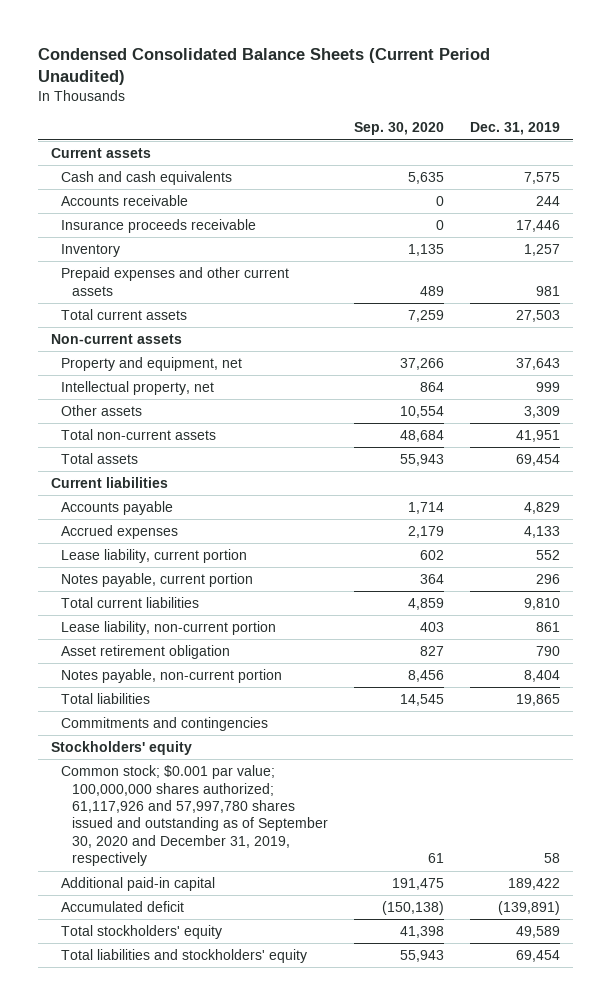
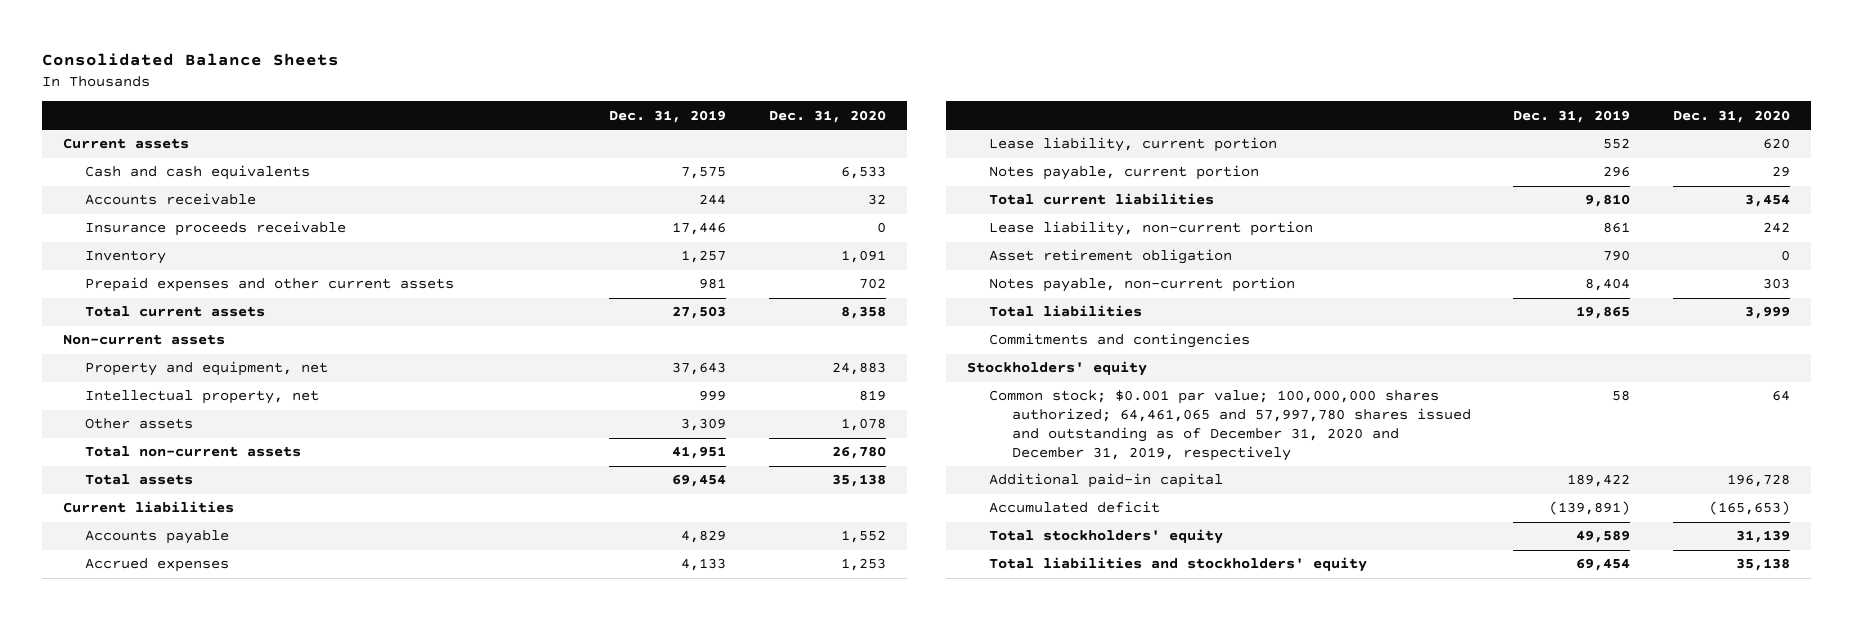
- Condensed Consolidated Balance Sheets (Current Period Unaudited)
+ Consolidated Balance Sheets
- | Sep. 30, 2020 | Dec. 31, 2019
+ | Dec. 31, 2019 | Dec. 31, 2020
- Common stock; $0.001 par value; 100,000,000 shares authorized; 61,117,926 and 57,997,780 shares issued and outstanding as of September 30, 2020 and December 31, 2019, respectively | 61 | 58
+ Common stock; $0.001 par value; 100,000,000 shares authorized; 64,461,065 and 57,997,780 shares issued and outstanding as of December 31, 2020 and December 31, 2019, respectively | 58 | 64

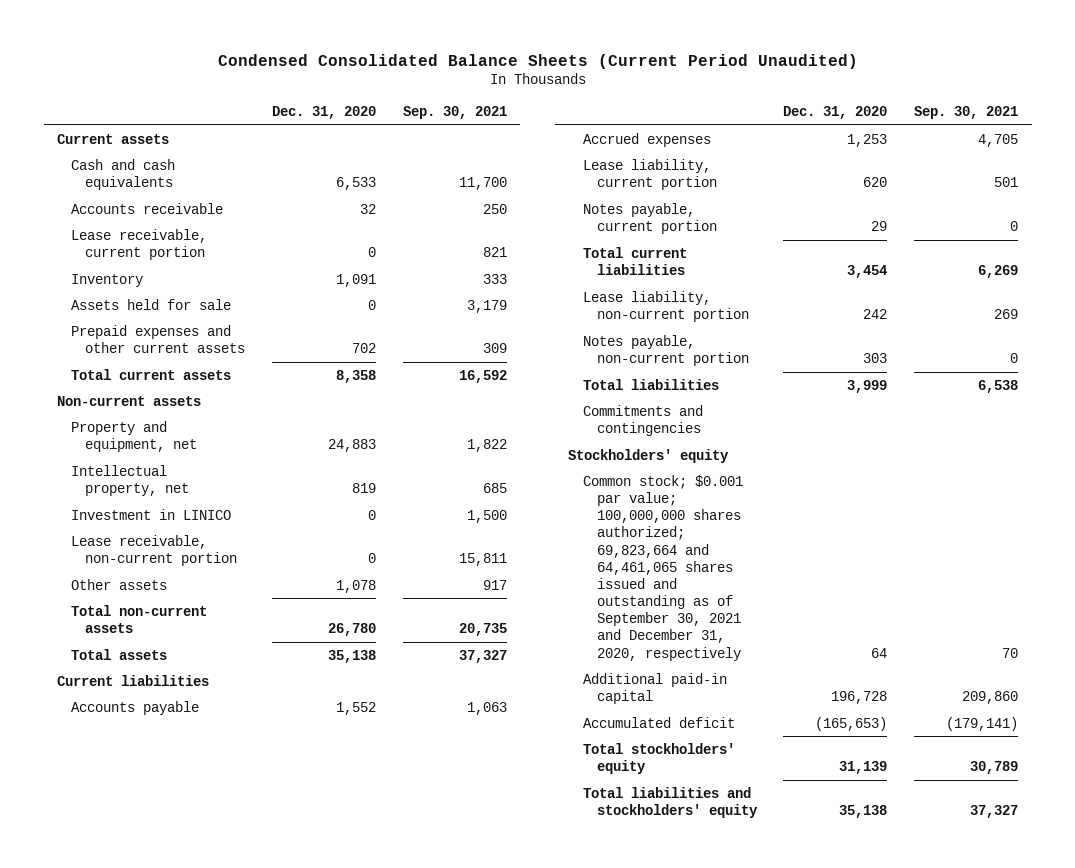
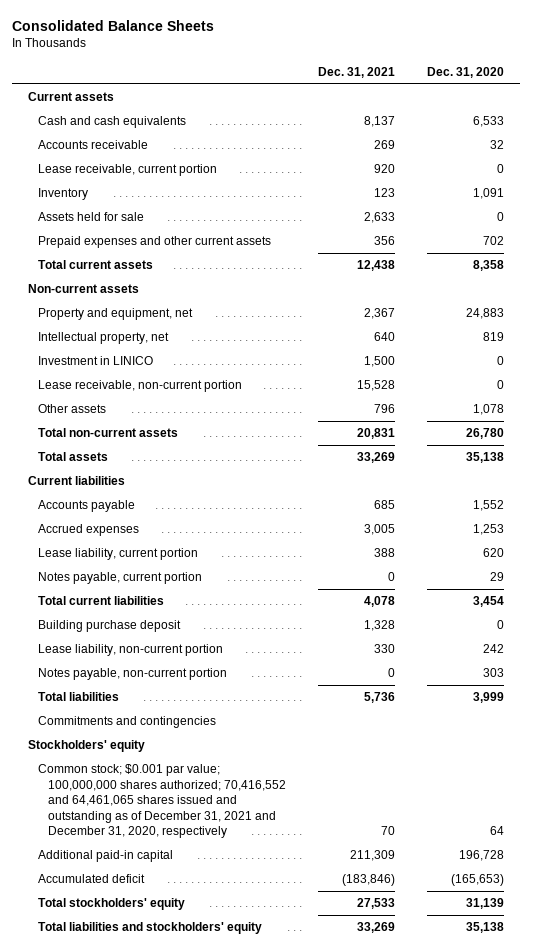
- Condensed Consolidated Balance Sheets (Current Period Unaudited)
+ Consolidated Balance Sheets
- | Dec. 31, 2020 | Sep. 30, 2021
+ | Dec. 31, 2021 | Dec. 31, 2020
+ Building purchase deposit | 1,328 | 0
- Common stock; $0.001 par value; 100,000,000 shares authorized; 69,823,664 and 64,461,065 shares issued and outstanding as of September 30, 2021 and December 31, 2020, respectively | 64 | 70
+ Common stock; $0.001 par value; 100,000,000 shares authorized; 70,416,552 and 64,461,065 shares issued and outstanding as of December 31, 2021 and December 31, 2020, respectively | 70 | 64

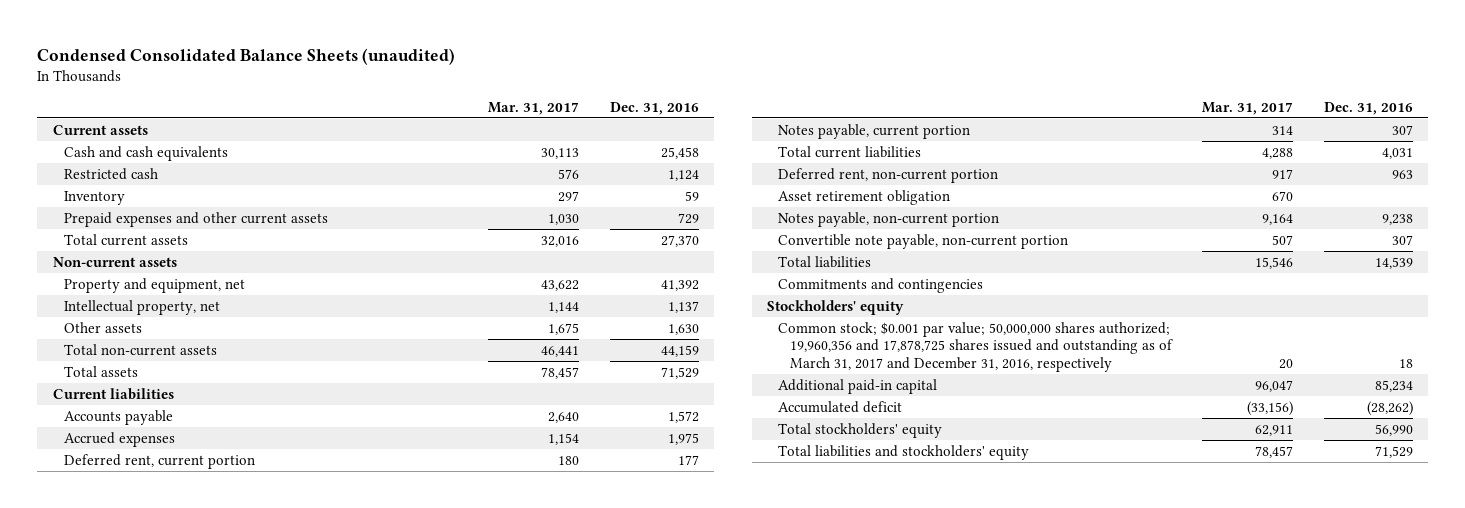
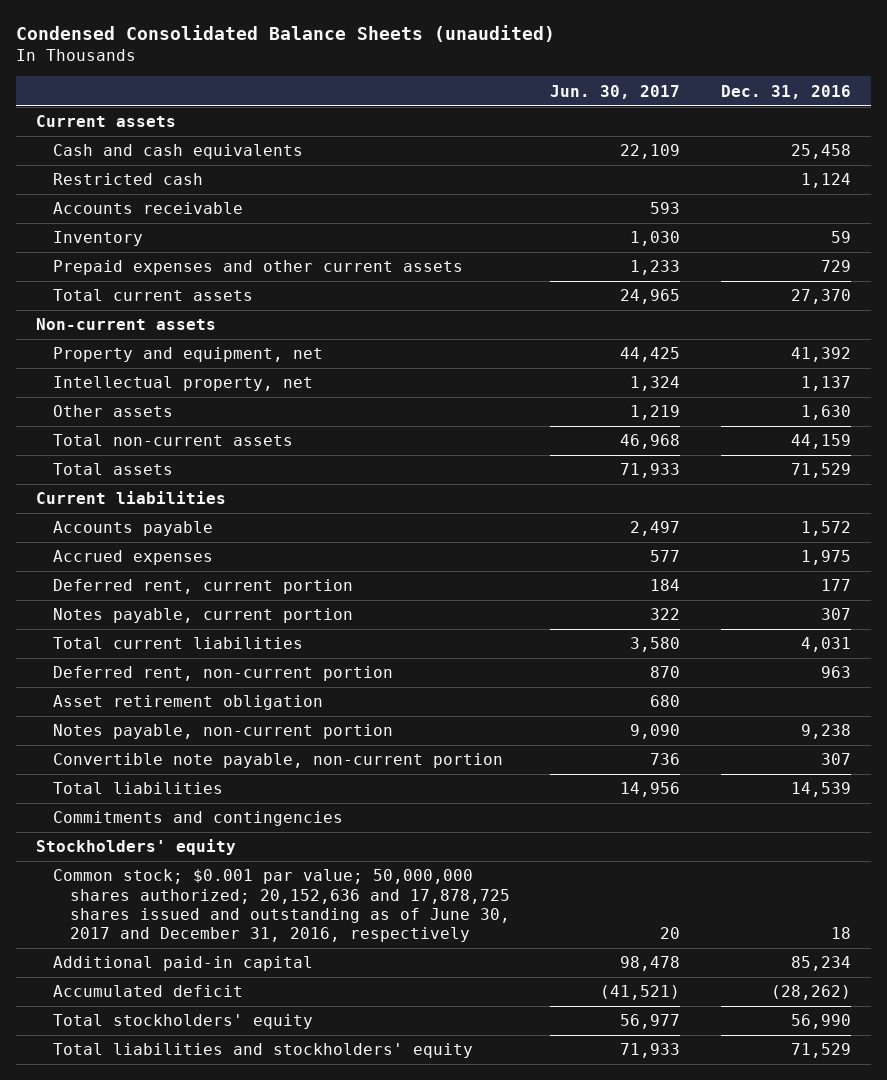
- | Mar. 31, 2017 | Dec. 31, 2016
+ | Jun. 30, 2017 | Dec. 31, 2016
+ Accounts receivable | 593 |
- Common stock; $0.001 par value; 50,000,000 shares authorized; 19,960,356 and 17,878,725 shares issued and outstanding as of March 31, 2017 and December 31, 2016, respectively | 20 | 18
+ Common stock; $0.001 par value; 50,000,000 shares authorized; 20,152,636 and 17,878,725 shares issued and outstanding as of June 30, 2017 and December 31, 2016, respectively | 20 | 18

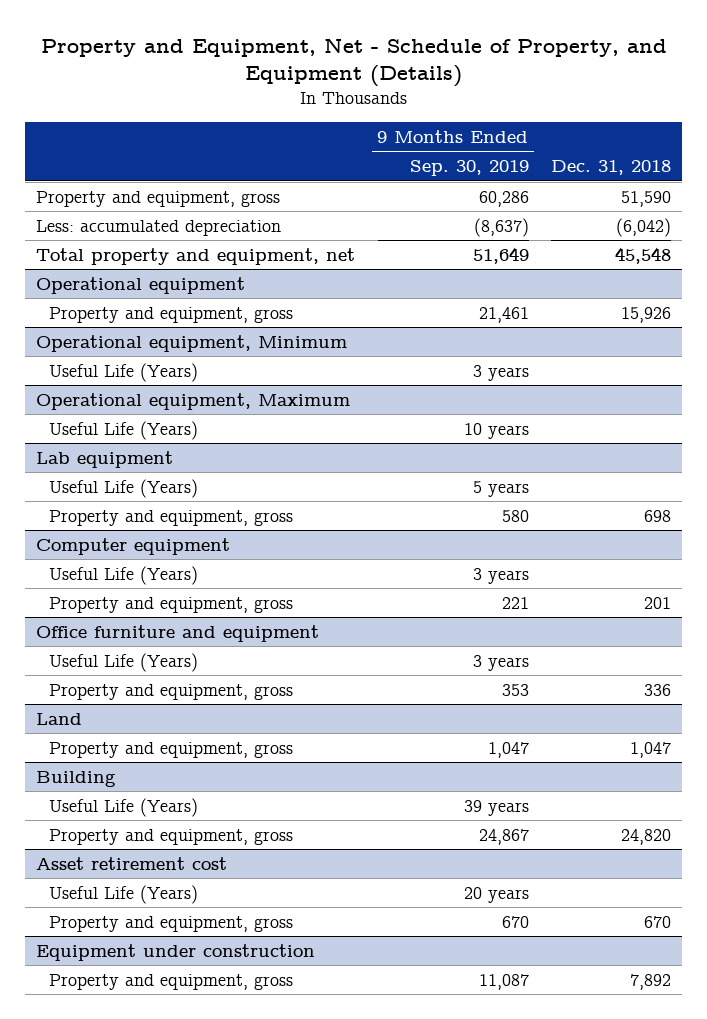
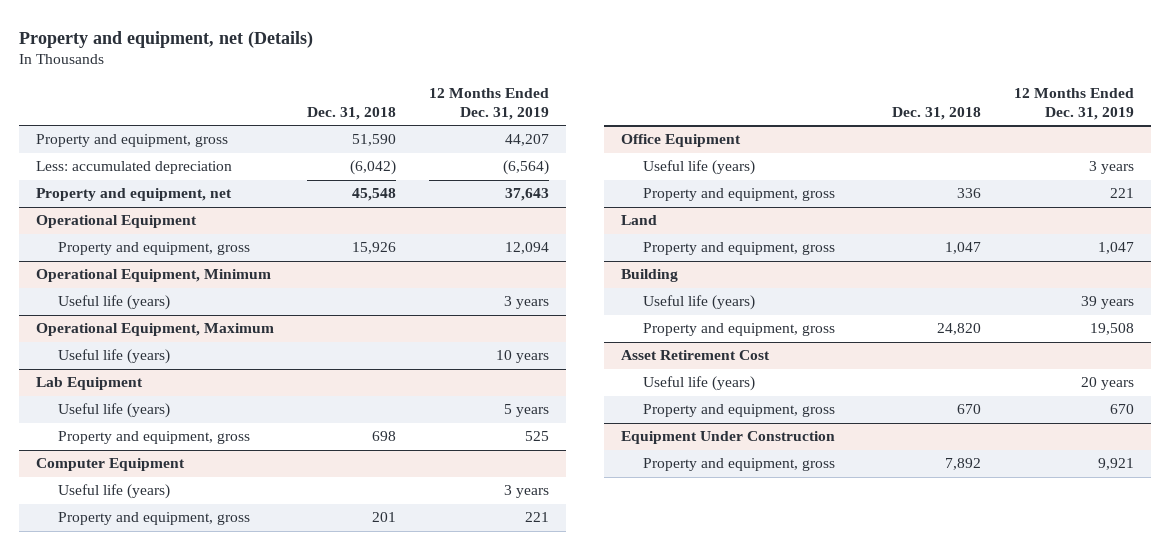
- Property and Equipment, Net - Schedule of Property, and Equipment (Details)
+ Property and equipment, net (Details)
- | 9 Months Ended Sep. 30, 2019 | Dec. 31, 2018
+ | Dec. 31, 2018 | 12 Months Ended Dec. 31, 2019
- Total property and equipment, net | 51,649 | 45,548
- Operational equipment
+ Property and equipment, net | 45,548 | 37,643
+ Operational Equipment
- Operational equipment, Minimum
- Useful Life (Years) | 3 years |
- Operational equipment, Maximum
- Useful Life (Years) | 10 years |
- Lab equipment
- Useful Life (Years) | 5 years |
+ Operational Equipment, Minimum
+ Useful life (years) | | 3 years
+ Operational Equipment, Maximum
+ Useful life (years) | | 10 years
+ Lab Equipment
+ Useful life (years) | | 5 years
- Computer equipment
- Useful Life (Years) | 3 years |
+ Computer Equipment
+ Useful life (years) | | 3 years
- Office furniture and equipment
- Useful Life (Years) | 3 years |
+ Office Equipment
+ Useful life (years) | | 3 years
@ Building
- Useful Life (Years) | 39 years |
+ Useful life (years) | | 39 years
- Asset retirement cost
- Useful Life (Years) | 20 years |
+ Asset Retirement Cost
+ Useful life (years) | | 20 years
- Equipment under construction
+ Equipment Under Construction

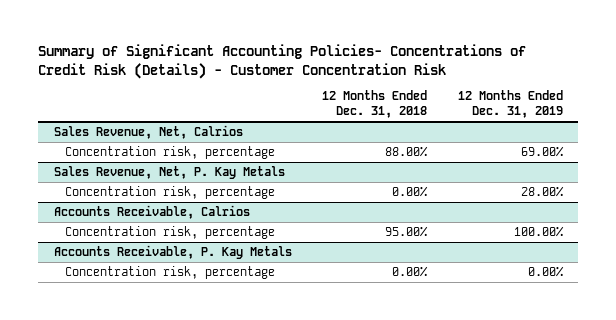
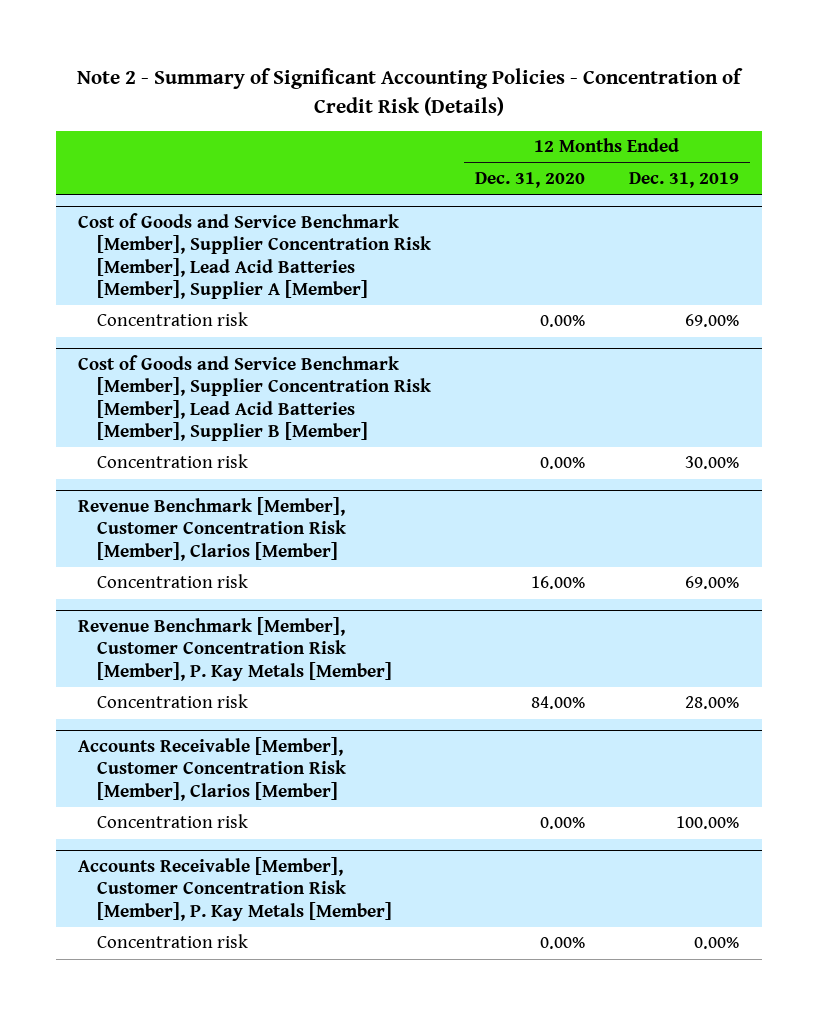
- Summary of Significant Accounting Policies- Concentrations of Credit Risk (Details) - Customer Concentration Risk
+ Note 2 - Summary of Significant Accounting Policies - Concentration of Credit Risk (Details)
- | 12 Months Ended Dec. 31, 2018 | 12 Months Ended Dec. 31, 2019
+ | 12 Months Ended Dec. 31, 2020 | 12 Months Ended Dec. 31, 2019
- Sales Revenue, Net, Calrios
- Concentration risk, percentage | 88.00% | 69.00%
- Sales Revenue, Net, P. Kay Metals
- Concentration risk, percentage | 0.00% | 28.00%
- Accounts Receivable, Calrios
- Concentration risk, percentage | 95.00% | 100.00%
- Accounts Receivable, P. Kay Metals
- Concentration risk, percentage | 0.00% | 0.00%
+ Cost of Goods and Service Benchmark [Member], Supplier Concentration Risk [Member], Lead Acid Batteries [Member], Supplier A [Member]
+ Concentration risk | 0.00% | 69.00%
+ Cost of Goods and Service Benchmark [Member], Supplier Concentration Risk [Member], Lead Acid Batteries [Member], Supplier B [Member]
+ Concentration risk | 0.00% | 30.00%
+ Revenue Benchmark [Member], Customer Concentration Risk [Member], Clarios [Member]
+ Concentration risk | 16.00% | 69.00%
+ Revenue Benchmark [Member], Customer Concentration Risk [Member], P. Kay Metals [Member]
+ Concentration risk | 84.00% | 28.00%
+ Accounts Receivable [Member], Customer Concentration Risk [Member], Clarios [Member]
+ Concentration risk | 0.00% | 100.00%
+ Accounts Receivable [Member], Customer Concentration Risk [Member], P. Kay Metals [Member]
+ Concentration risk | 0.00% | 0.00%

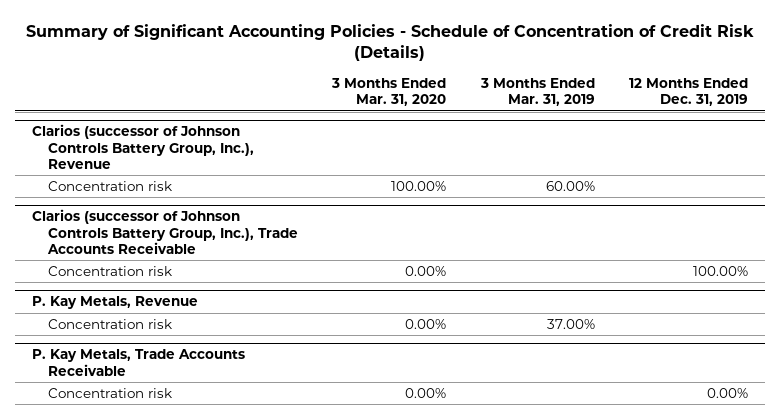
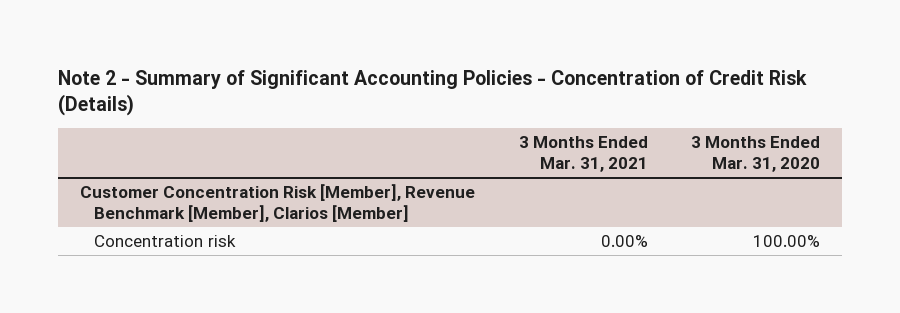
- Summary of Significant Accounting Policies - Schedule of Concentration of Credit Risk (Details)
+ Note 2 - Summary of Significant Accounting Policies - Concentration of Credit Risk (Details)
- | 3 Months Ended Mar. 31, 2020 | 3 Months Ended Mar. 31, 2019 | 12 Months Ended Dec. 31, 2019
+ | 3 Months Ended Mar. 31, 2021 | 3 Months Ended Mar. 31, 2020
- Clarios (successor of Johnson Controls Battery Group, Inc.), Revenue
+ Customer Concentration Risk [Member], Revenue Benchmark [Member], Clarios [Member]
- Clarios (successor of Johnson Controls Battery Group, Inc.), Trade Accounts Receivable
- Concentration risk | 0.00% | | 100.00%
- P. Kay Metals, Revenue
- Concentration risk | 0.00% | 37.00% |
- P. Kay Metals, Trade Accounts Receivable
- Concentration risk | 0.00% | | 0.00%

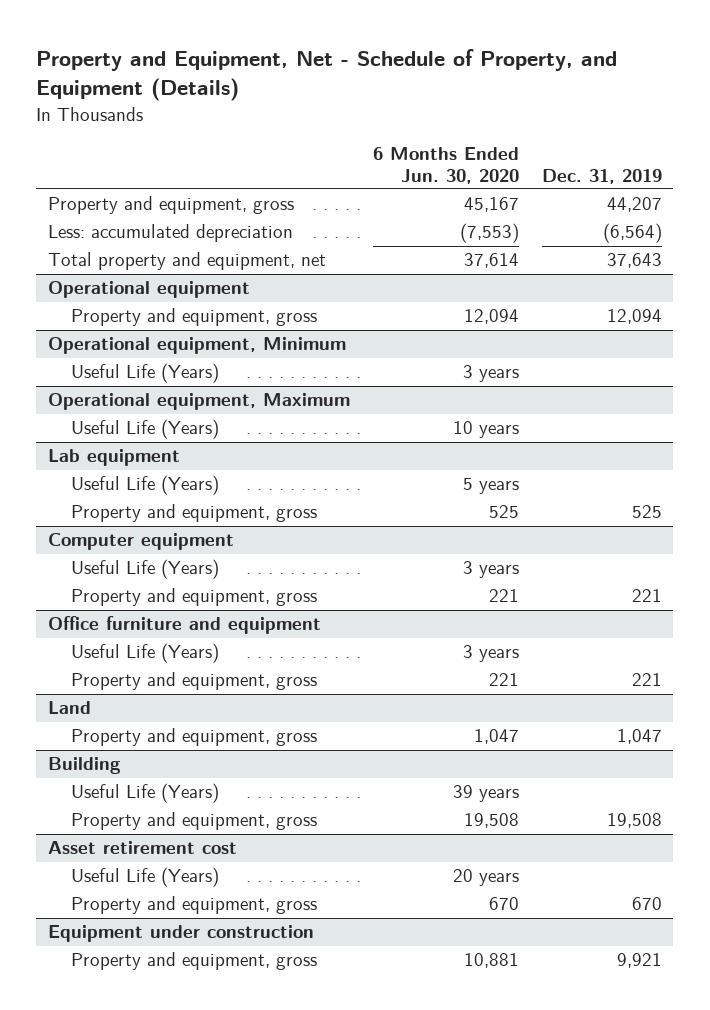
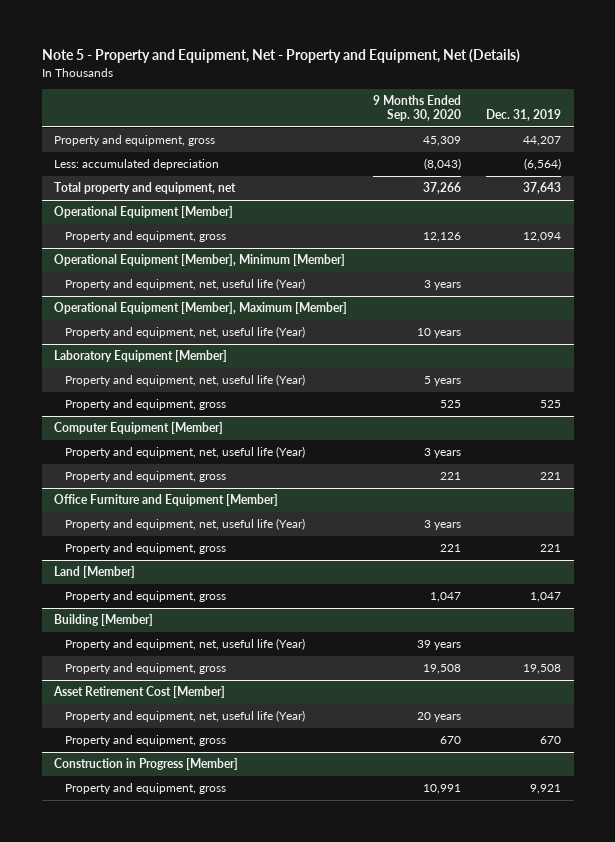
- Property and Equipment, Net - Schedule of Property, and Equipment (Details)
+ Note 5 - Property and Equipment, Net - Property and Equipment, Net (Details)
- | 6 Months Ended Jun. 30, 2020 | Dec. 31, 2019
+ | 9 Months Ended Sep. 30, 2020 | Dec. 31, 2019
- Operational equipment
+ Operational Equipment [Member]
- Operational equipment, Minimum
- Useful Life (Years) | 3 years |
- Operational equipment, Maximum
- Useful Life (Years) | 10 years |
- Lab equipment
- Useful Life (Years) | 5 years |
+ Operational Equipment [Member], Minimum [Member]
+ Property and equipment, net, useful life (Year) | 3 years |
+ Operational Equipment [Member], Maximum [Member]
+ Property and equipment, net, useful life (Year) | 10 years |
+ Laboratory Equipment [Member]
+ Property and equipment, net, useful life (Year) | 5 years |
- Computer equipment
- Useful Life (Years) | 3 years |
+ Computer Equipment [Member]
+ Property and equipment, net, useful life (Year) | 3 years |
- Office furniture and equipment
- Useful Life (Years) | 3 years |
+ Office Furniture and Equipment [Member]
+ Property and equipment, net, useful life (Year) | 3 years |
- Land
+ Land [Member]
- Building
- Useful Life (Years) | 39 years |
+ Building [Member]
+ Property and equipment, net, useful life (Year) | 39 years |
- Asset retirement cost
- Useful Life (Years) | 20 years |
+ Asset Retirement Cost [Member]
+ Property and equipment, net, useful life (Year) | 20 years |
- Equipment under construction
+ Construction in Progress [Member]

